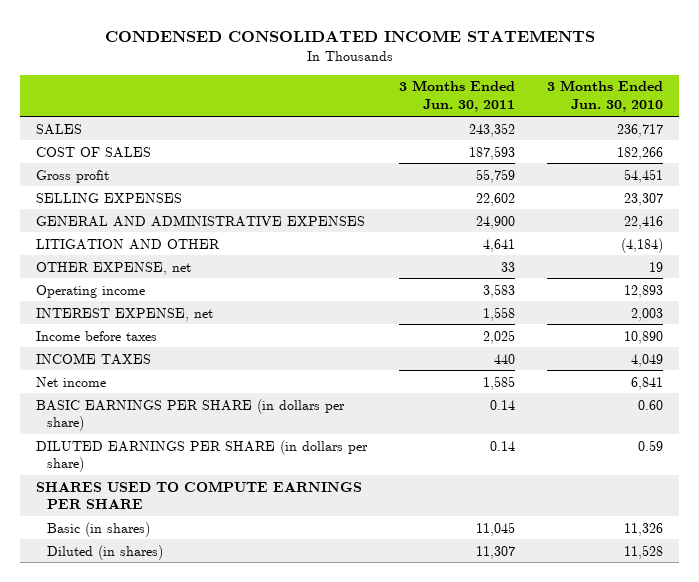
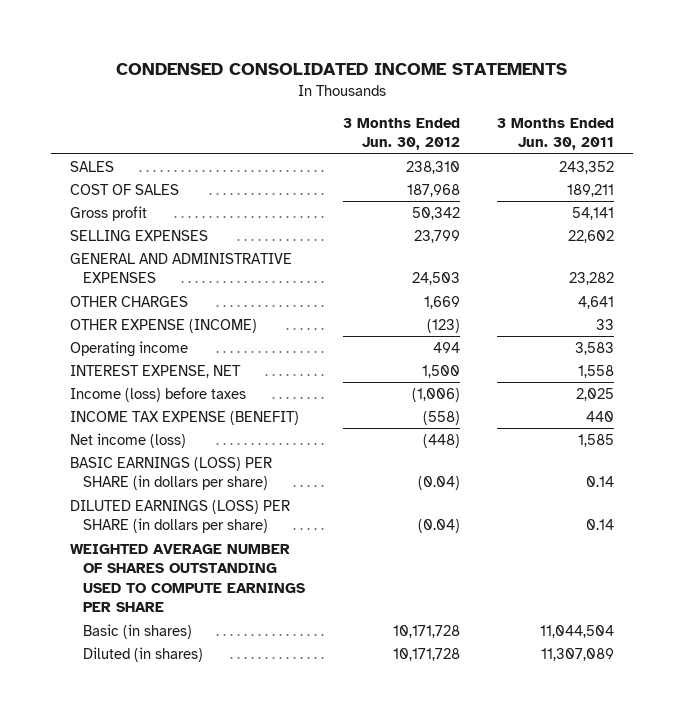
- | 3 Months Ended Jun. 30, 2011 | 3 Months Ended Jun. 30, 2010
+ | 3 Months Ended Jun. 30, 2012 | 3 Months Ended Jun. 30, 2011
- COST OF SALES | 187,593 | 182,266
- Gross profit | 55,759 | 54,451
+ COST OF SALES | 187,968 | 189,211
+ Gross profit | 50,342 | 54,141
- GENERAL AND ADMINISTRATIVE EXPENSES | 24,900 | 22,416
- LITIGATION AND OTHER | 4,641 | (4,184)
- OTHER EXPENSE, net | 33 | 19
+ GENERAL AND ADMINISTRATIVE EXPENSES | 24,503 | 23,282
+ OTHER CHARGES | 1,669 | 4,641
+ OTHER EXPENSE (INCOME) | (123) | 33
- INTEREST EXPENSE, net | 1,558 | 2,003
- Income before taxes | 2,025 | 10,890
- INCOME TAXES | 440 | 4,049
- Net income | 1,585 | 6,841
- BASIC EARNINGS PER SHARE (in dollars per share) | 0.14 | 0.60
- DILUTED EARNINGS PER SHARE (in dollars per share) | 0.14 | 0.59
- SHARES USED TO COMPUTE EARNINGS PER SHARE
- Basic (in shares) | 11,045 | 11,326
- Diluted (in shares) | 11,307 | 11,528
+ INTEREST EXPENSE, NET | 1,500 | 1,558
+ Income (loss) before taxes | (1,006) | 2,025
+ INCOME TAX EXPENSE (BENEFIT) | (558) | 440
+ Net income (loss) | (448) | 1,585
+ BASIC EARNINGS (LOSS) PER SHARE (in dollars per share) | (0.04) | 0.14
+ DILUTED EARNINGS (LOSS) PER SHARE (in dollars per share) | (0.04) | 0.14
+ WEIGHTED AVERAGE NUMBER OF SHARES OUTSTANDING USED TO COMPUTE EARNINGS PER SHARE
+ Basic (in shares) | 10,171,728 | 11,044,504
+ Diluted (in shares) | 10,171,728 | 11,307,089

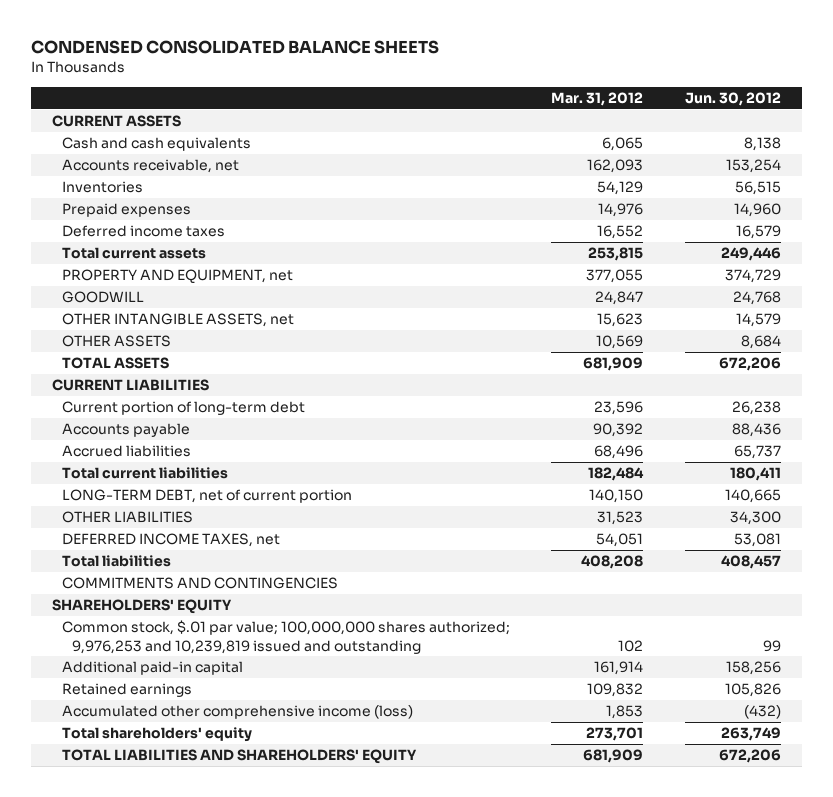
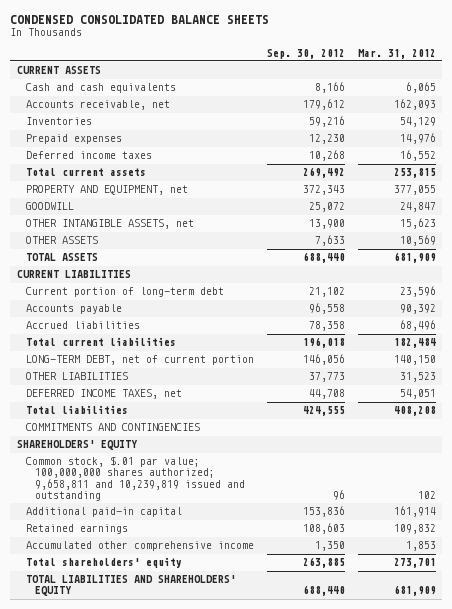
- | Mar. 31, 2012 | Jun. 30, 2012
+ | Sep. 30, 2012 | Mar. 31, 2012
- Common stock, $.01 par value; 100,000,000 shares authorized; 9,976,253 and 10,239,819 issued and outstanding | 102 | 99
+ Common stock, $.01 par value; 100,000,000 shares authorized; 9,658,811 and 10,239,819 issued and outstanding | 96 | 102
- Accumulated other comprehensive income (loss) | 1,853 | (432)
+ Accumulated other comprehensive income | 1,350 | 1,853

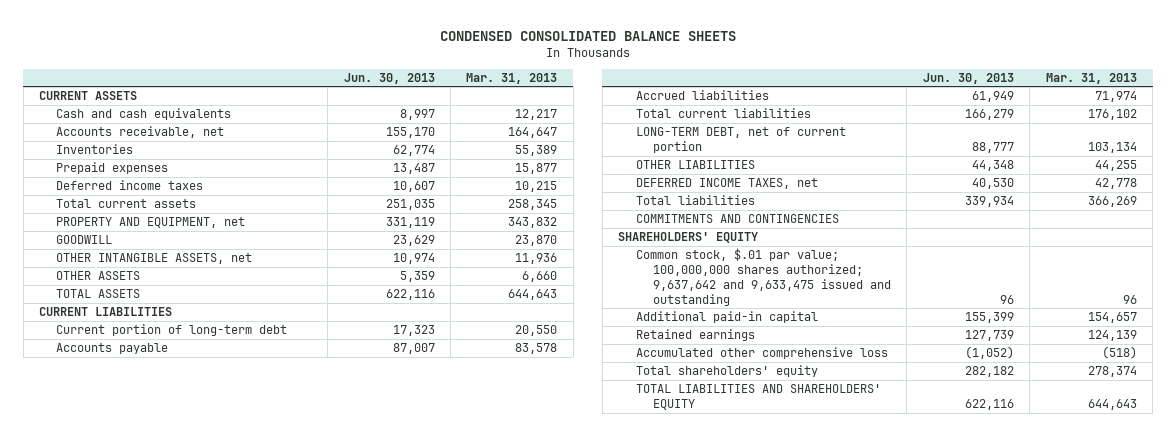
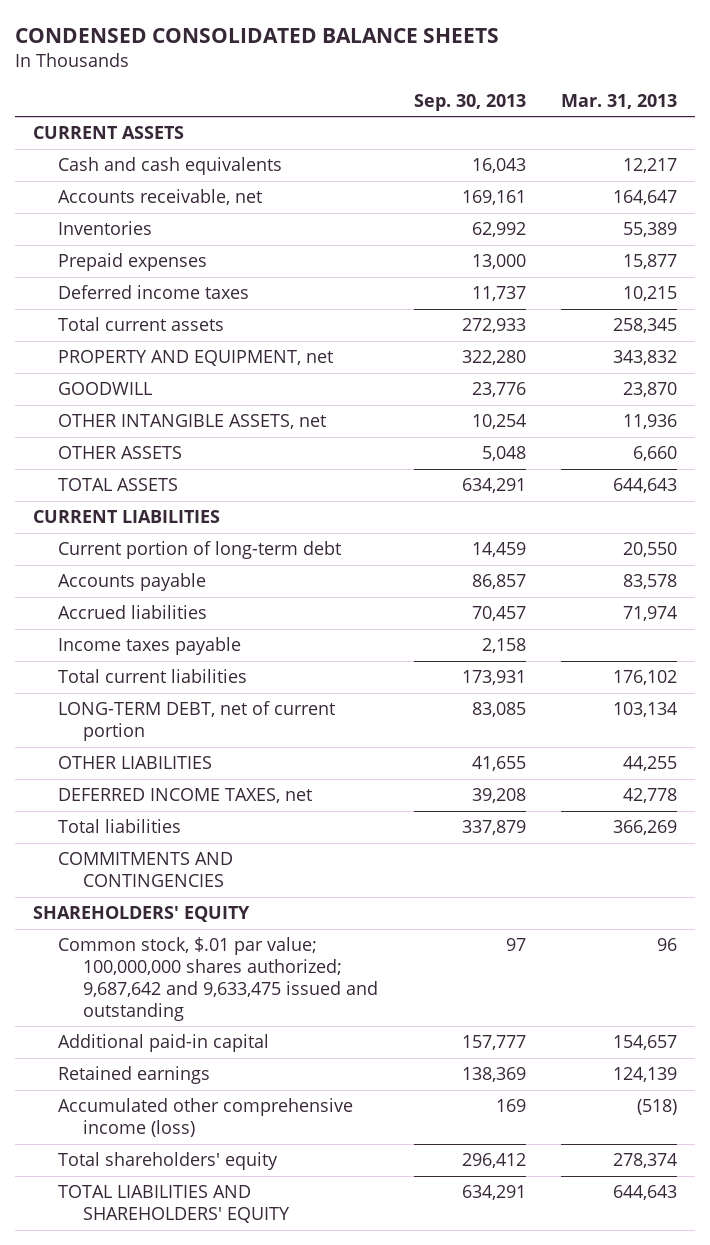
- | Jun. 30, 2013 | Mar. 31, 2013
+ | Sep. 30, 2013 | Mar. 31, 2013
+ Income taxes payable | 2,158 |
- Common stock, $.01 par value; 100,000,000 shares authorized; 9,637,642 and 9,633,475 issued and outstanding | 96 | 96
+ Common stock, $.01 par value; 100,000,000 shares authorized; 9,687,642 and 9,633,475 issued and outstanding | 97 | 96
- Accumulated other comprehensive loss | (1,052) | (518)
+ Accumulated other comprehensive income (loss) | 169 | (518)

